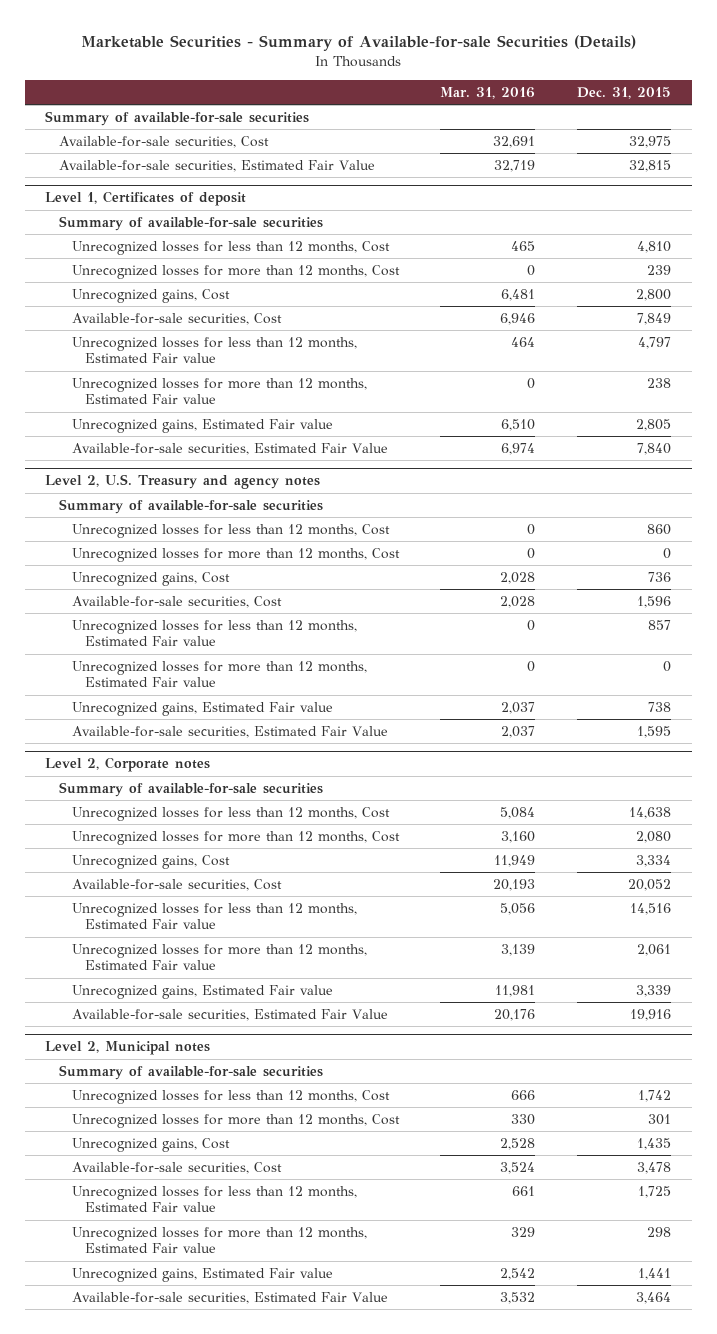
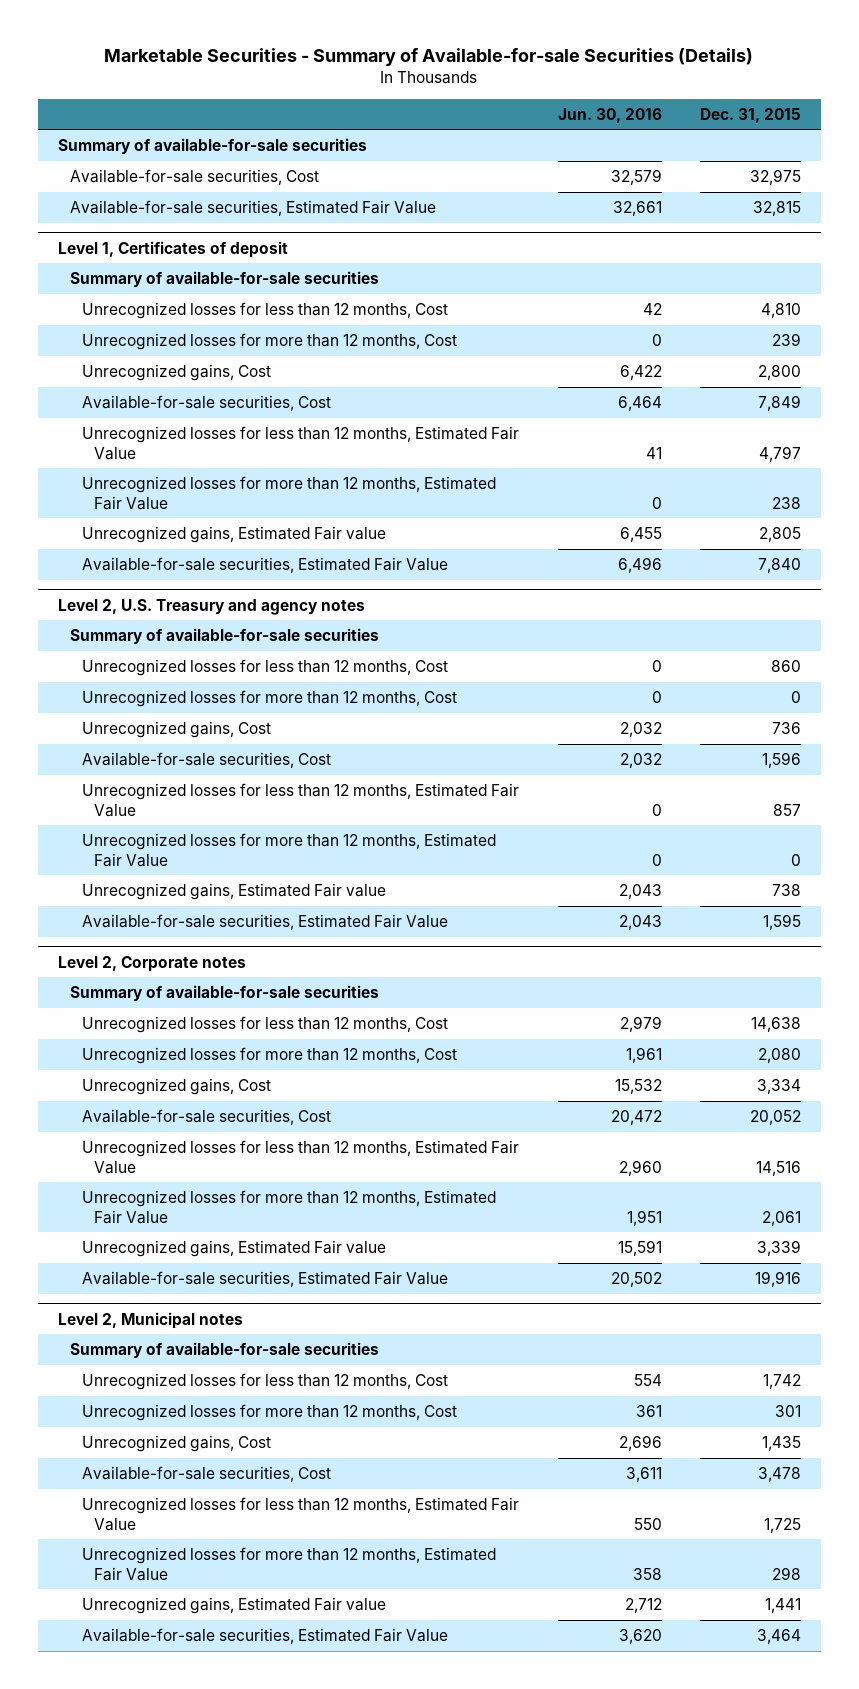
- | Mar. 31, 2016 | Dec. 31, 2015
+ | Jun. 30, 2016 | Dec. 31, 2015
@ Level 1, Certificates of deposit
- Unrecognized losses for less than 12 months, Estimated Fair value | 464 | 4,797
- Unrecognized losses for more than 12 months, Estimated Fair value | 0 | 238
+ Unrecognized losses for less than 12 months, Estimated Fair Value | 41 | 4,797
+ Unrecognized losses for more than 12 months, Estimated Fair Value | 0 | 238
@ Level 2, U.S. Treasury and agency notes
- Unrecognized losses for less than 12 months, Estimated Fair value | 0 | 857
- Unrecognized losses for more than 12 months, Estimated Fair value | 0 | 0
+ Unrecognized losses for less than 12 months, Estimated Fair Value | 0 | 857
+ Unrecognized losses for more than 12 months, Estimated Fair Value | 0 | 0
@ Level 2, Corporate notes
- Unrecognized losses for less than 12 months, Estimated Fair value | 5,056 | 14,516
- Unrecognized losses for more than 12 months, Estimated Fair value | 3,139 | 2,061
+ Unrecognized losses for less than 12 months, Estimated Fair Value | 2,960 | 14,516
+ Unrecognized losses for more than 12 months, Estimated Fair Value | 1,951 | 2,061
@ Level 2, Municipal notes
- Unrecognized losses for less than 12 months, Estimated Fair value | 661 | 1,725
- Unrecognized losses for more than 12 months, Estimated Fair value | 329 | 298
+ Unrecognized losses for less than 12 months, Estimated Fair Value | 550 | 1,725
+ Unrecognized losses for more than 12 months, Estimated Fair Value | 358 | 298

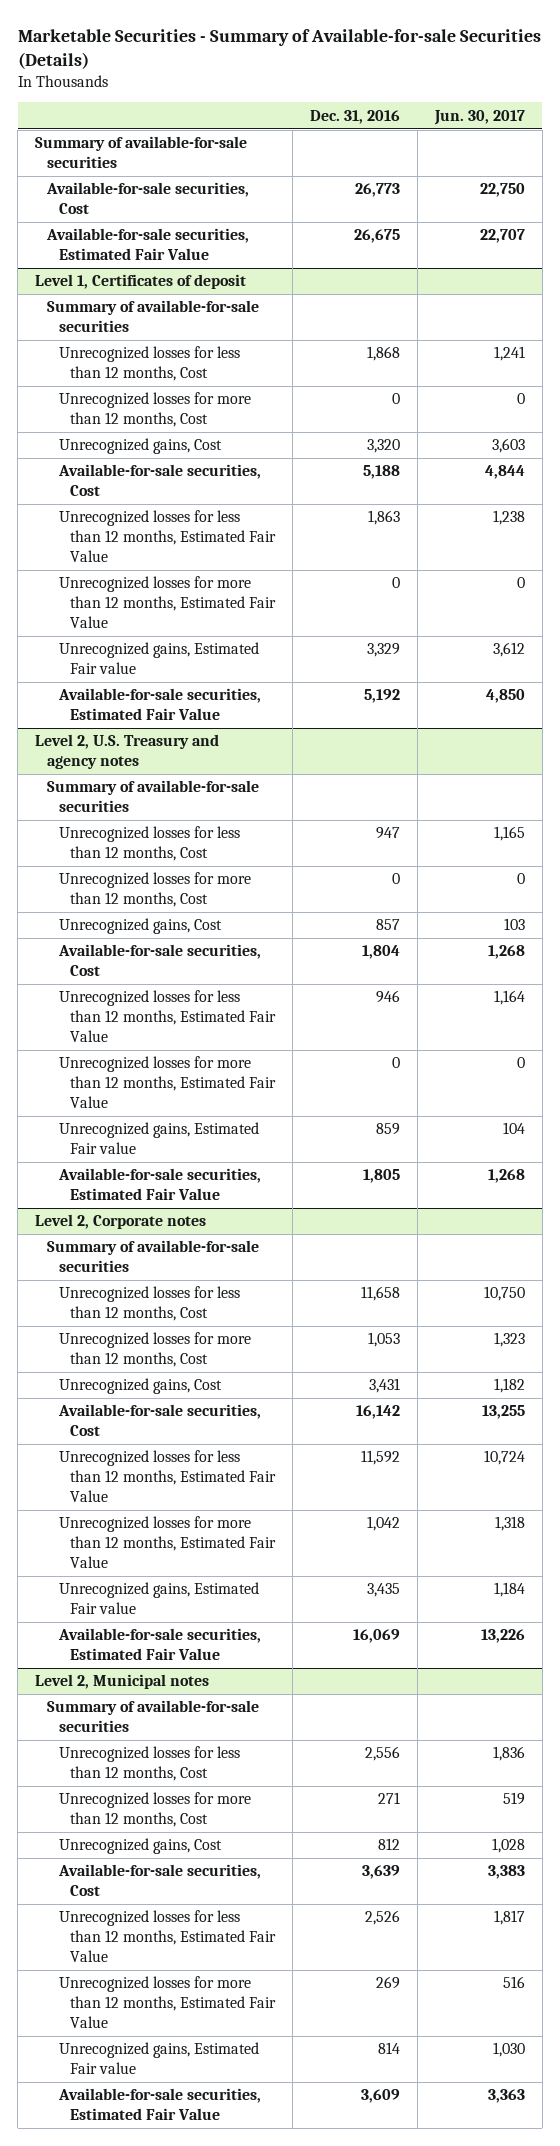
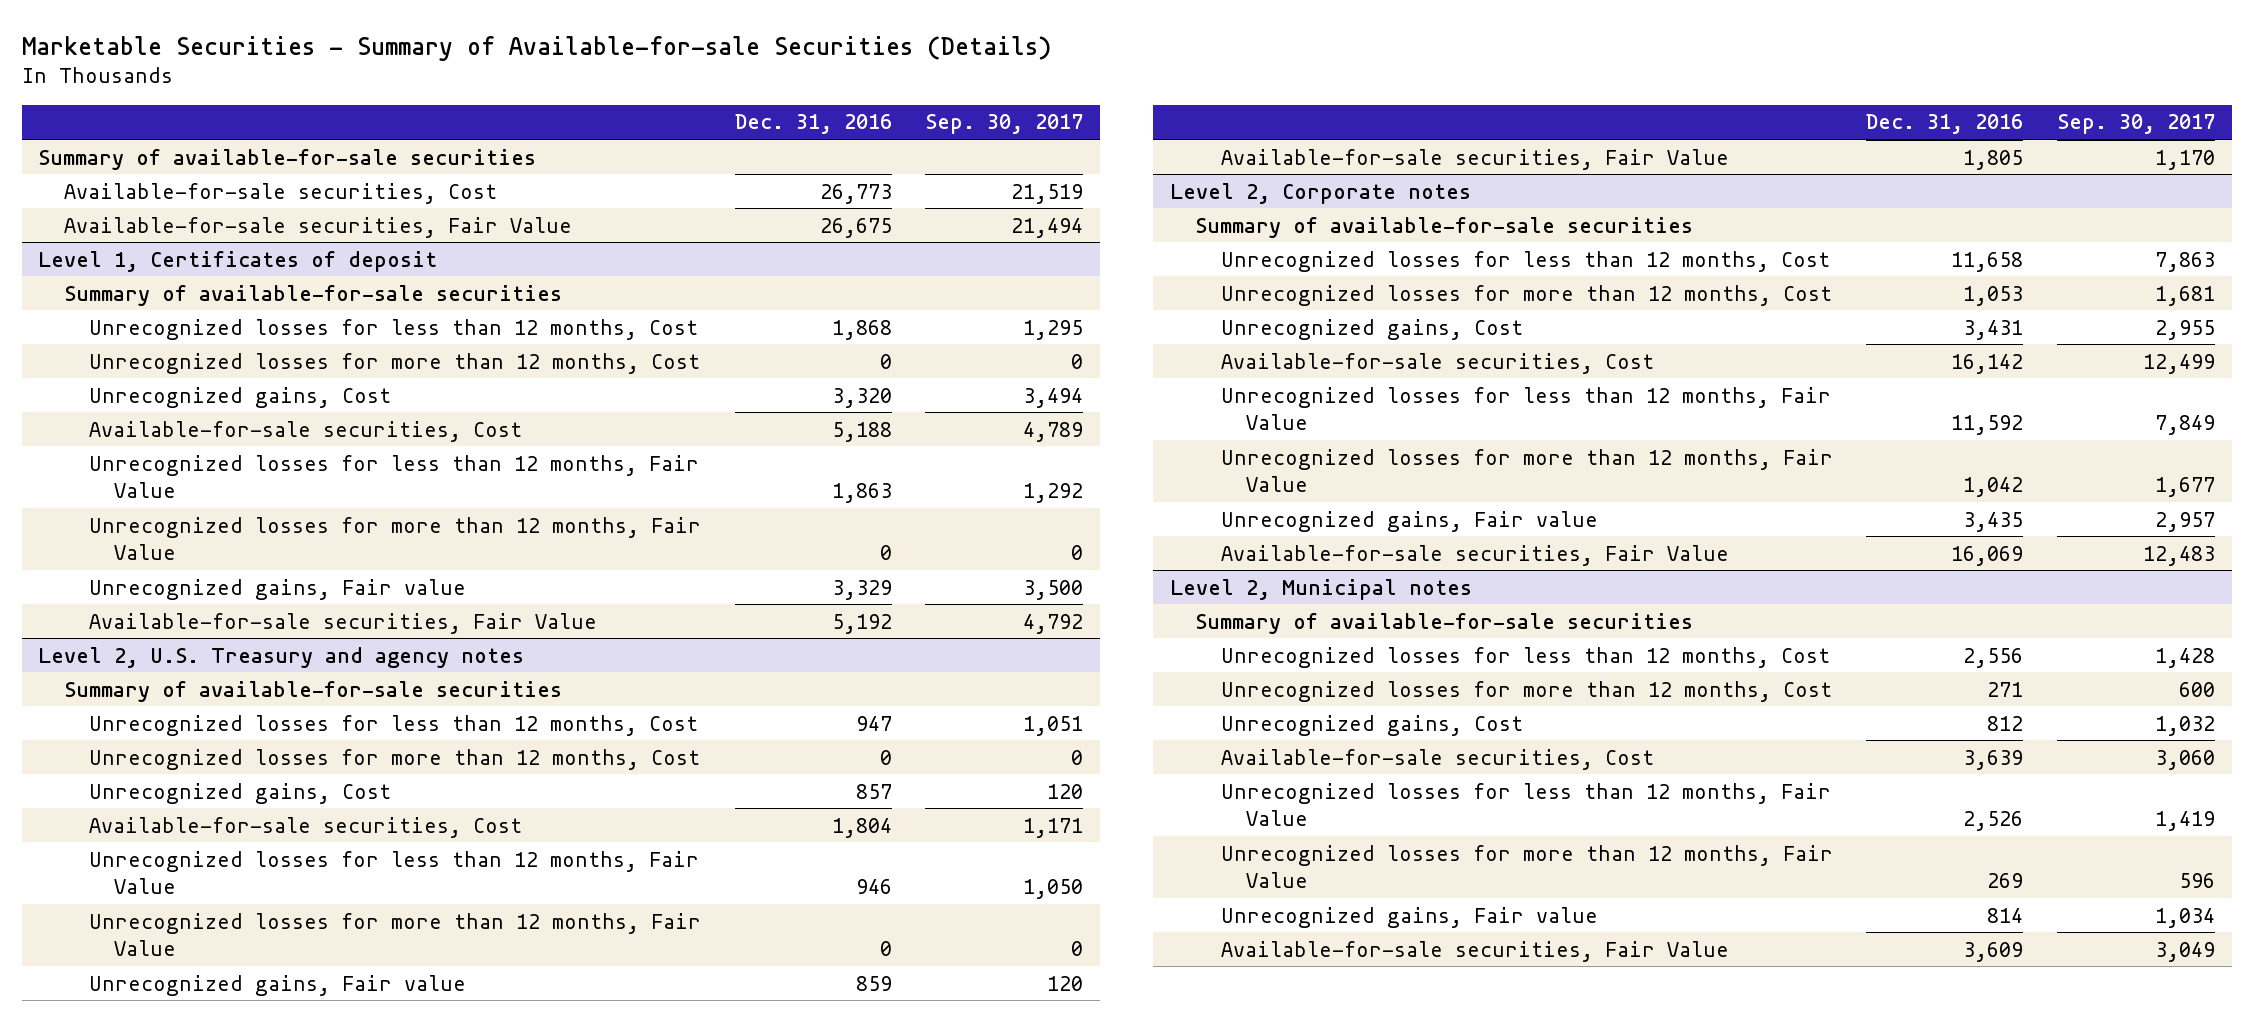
- | Dec. 31, 2016 | Jun. 30, 2017
+ | Dec. 31, 2016 | Sep. 30, 2017
- Available-for-sale securities, Estimated Fair Value | 26,675 | 22,707
+ Available-for-sale securities, Fair Value | 26,675 | 21,494
@ Level 1, Certificates of deposit
- Unrecognized losses for less than 12 months, Estimated Fair Value | 1,863 | 1,238
- Unrecognized losses for more than 12 months, Estimated Fair Value | 0 | 0
- Unrecognized gains, Estimated Fair value | 3,329 | 3,612
- Available-for-sale securities, Estimated Fair Value | 5,192 | 4,850
+ Unrecognized losses for less than 12 months, Fair Value | 1,863 | 1,292
+ Unrecognized losses for more than 12 months, Fair Value | 0 | 0
+ Unrecognized gains, Fair value | 3,329 | 3,500
+ Available-for-sale securities, Fair Value | 5,192 | 4,792
@ Level 2, U.S. Treasury and agency notes
- Unrecognized losses for less than 12 months, Estimated Fair Value | 946 | 1,164
- Unrecognized losses for more than 12 months, Estimated Fair Value | 0 | 0
- Unrecognized gains, Estimated Fair value | 859 | 104
- Available-for-sale securities, Estimated Fair Value | 1,805 | 1,268
+ Unrecognized losses for less than 12 months, Fair Value | 946 | 1,050
+ Unrecognized losses for more than 12 months, Fair Value | 0 | 0
+ Unrecognized gains, Fair value | 859 | 120
+ Available-for-sale securities, Fair Value | 1,805 | 1,170
@ Level 2, Corporate notes
- Unrecognized losses for less than 12 months, Estimated Fair Value | 11,592 | 10,724
- Unrecognized losses for more than 12 months, Estimated Fair Value | 1,042 | 1,318
- Unrecognized gains, Estimated Fair value | 3,435 | 1,184
- Available-for-sale securities, Estimated Fair Value | 16,069 | 13,226
+ Unrecognized losses for less than 12 months, Fair Value | 11,592 | 7,849
+ Unrecognized losses for more than 12 months, Fair Value | 1,042 | 1,677
+ Unrecognized gains, Fair value | 3,435 | 2,957
+ Available-for-sale securities, Fair Value | 16,069 | 12,483
@ Level 2, Municipal notes
- Unrecognized losses for less than 12 months, Estimated Fair Value | 2,526 | 1,817
- Unrecognized losses for more than 12 months, Estimated Fair Value | 269 | 516
- Unrecognized gains, Estimated Fair value | 814 | 1,030
- Available-for-sale securities, Estimated Fair Value | 3,609 | 3,363
+ Unrecognized losses for less than 12 months, Fair Value | 2,526 | 1,419
+ Unrecognized losses for more than 12 months, Fair Value | 269 | 596
+ Unrecognized gains, Fair value | 814 | 1,034
+ Available-for-sale securities, Fair Value | 3,609 | 3,049

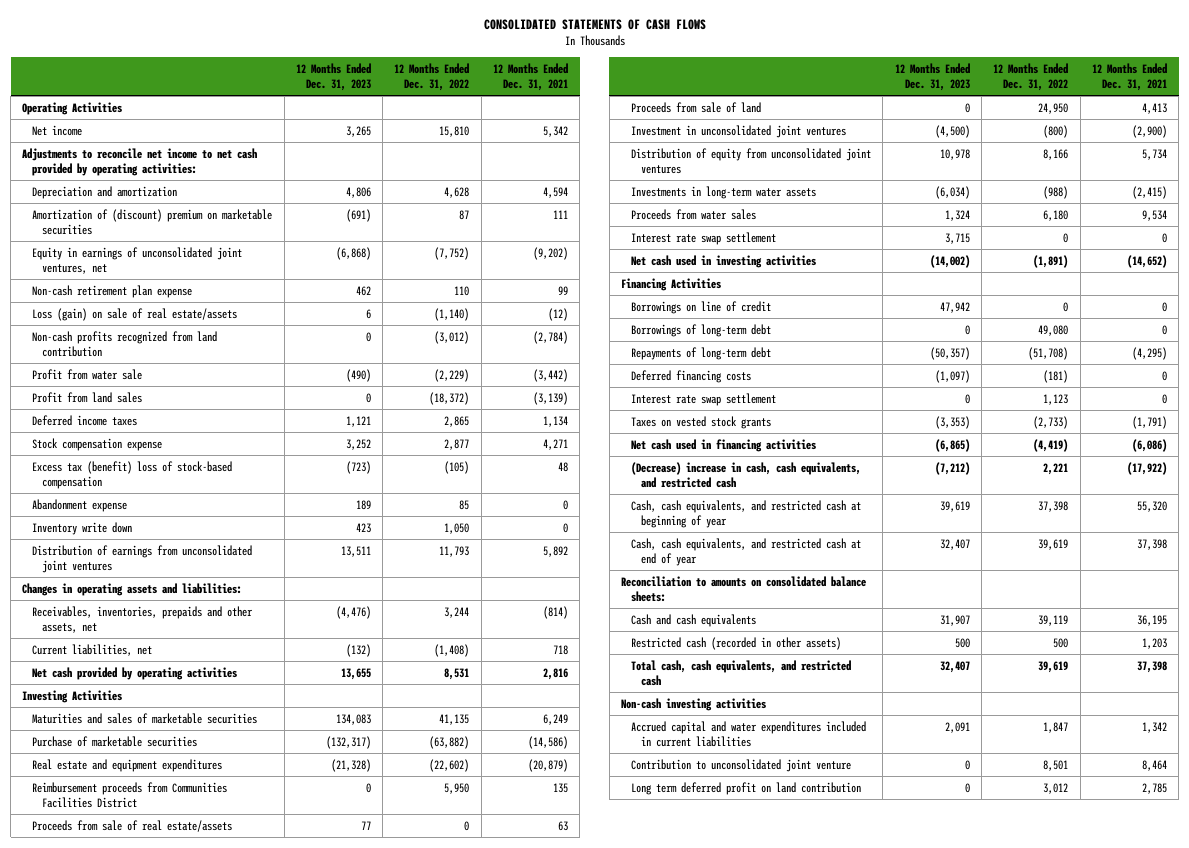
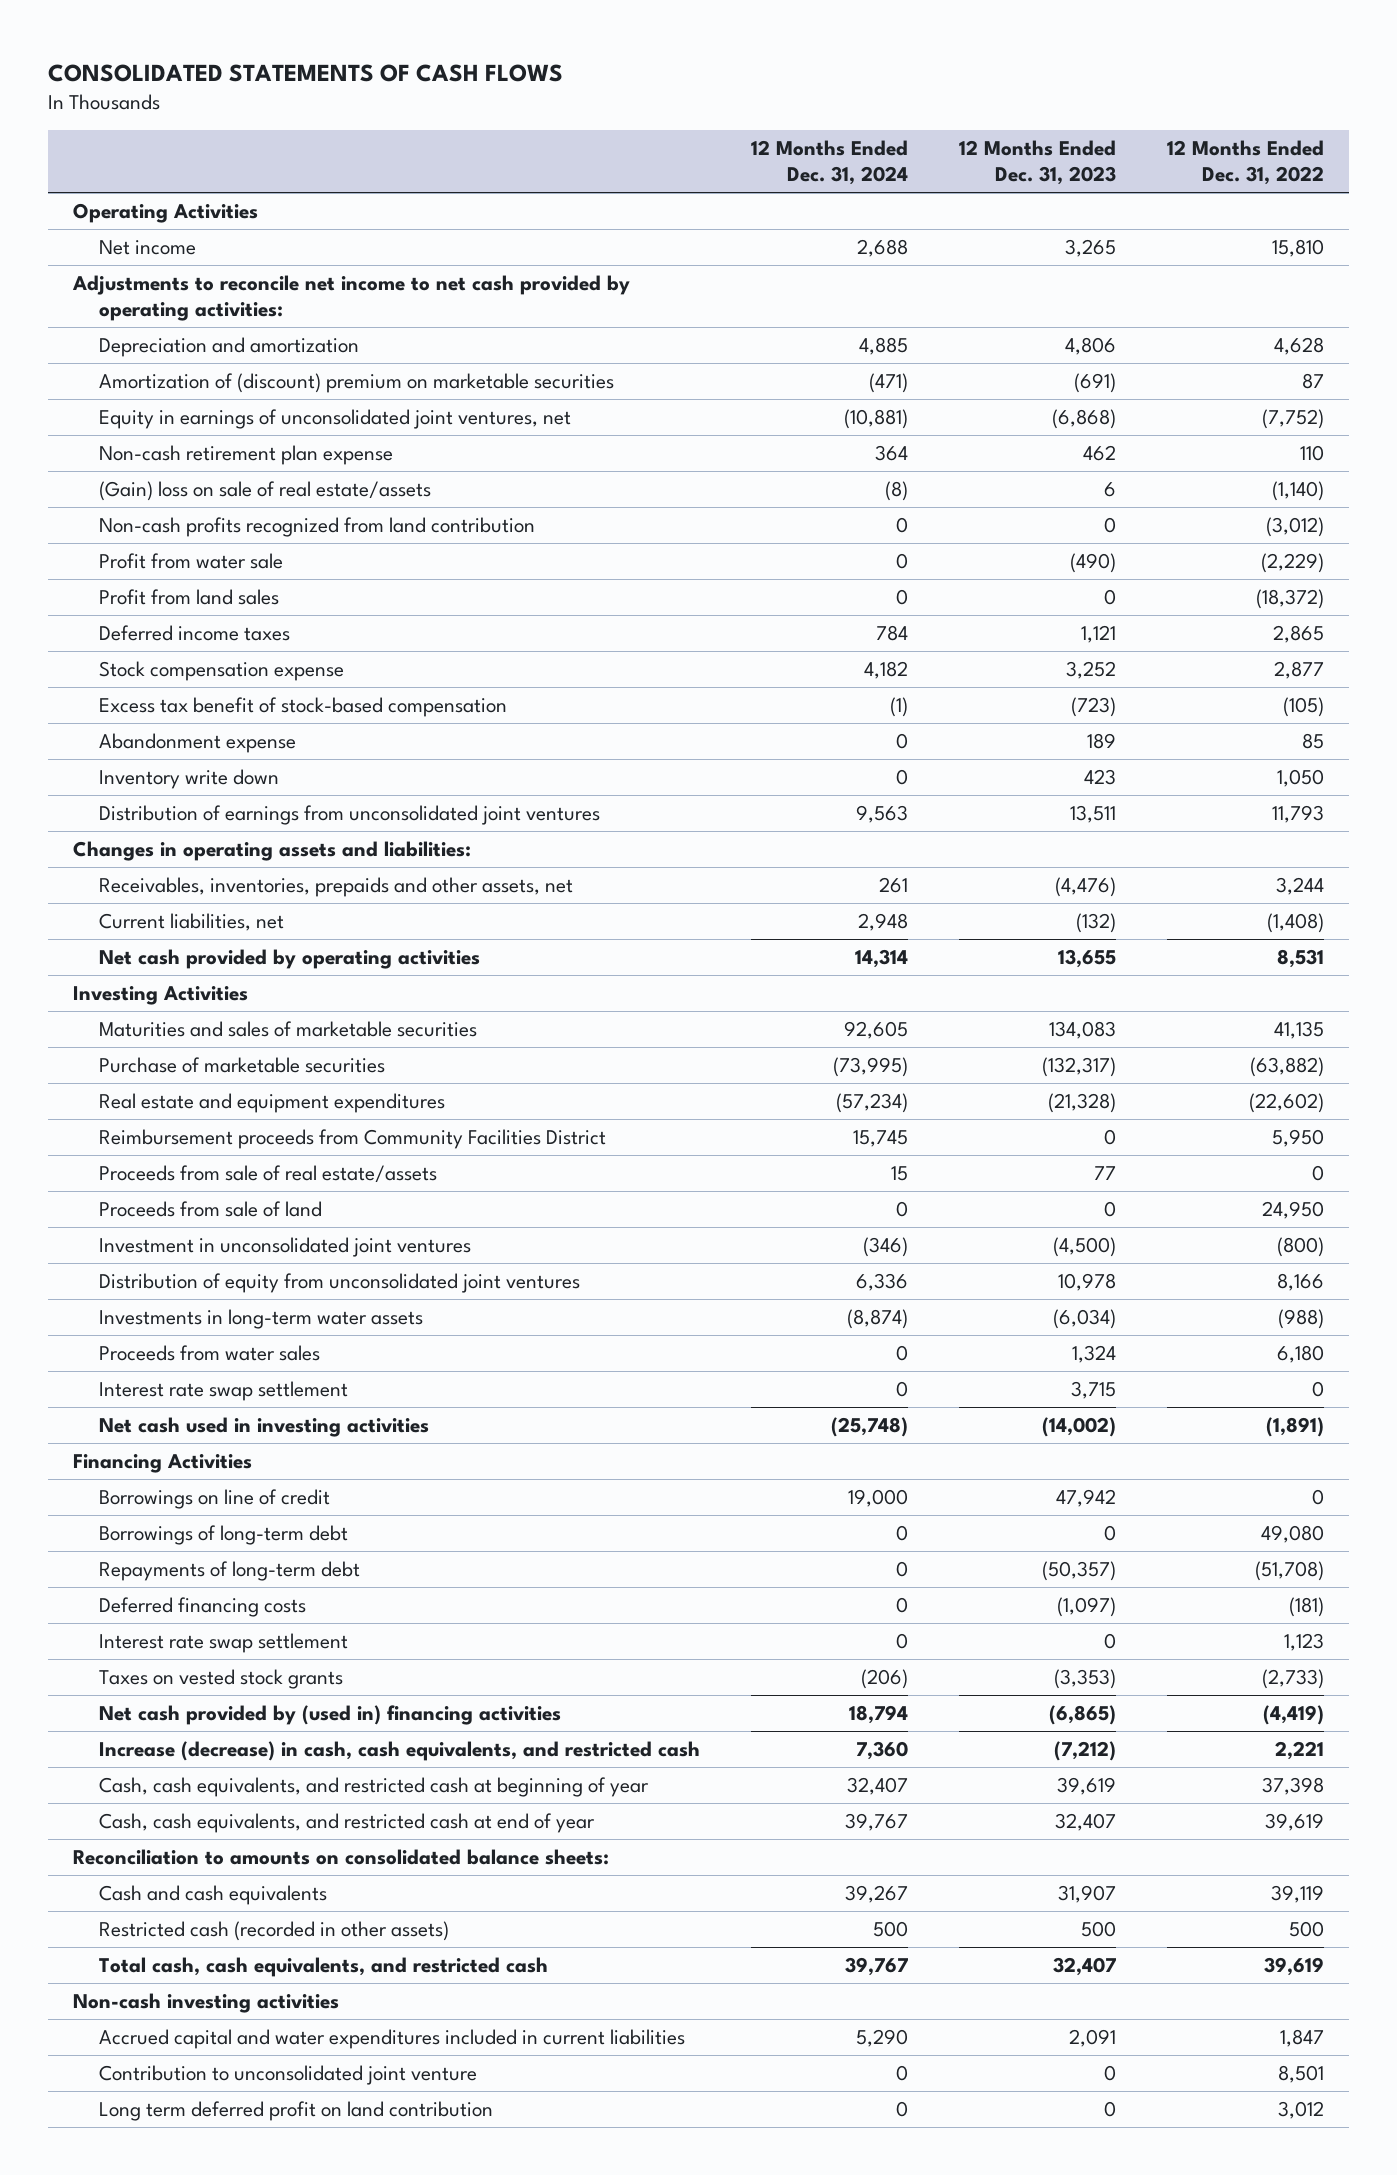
- | 12 Months Ended Dec. 31, 2023 | 12 Months Ended Dec. 31, 2022 | 12 Months Ended Dec. 31, 2021
+ | 12 Months Ended Dec. 31, 2024 | 12 Months Ended Dec. 31, 2023 | 12 Months Ended Dec. 31, 2022
- Loss (gain) on sale of real estate/assets | 6 | (1,140) | (12)
+ (Gain) loss on sale of real estate/assets | (8) | 6 | (1,140)
- Excess tax (benefit) loss of stock-based compensation | (723) | (105) | 48
+ Excess tax benefit of stock-based compensation | (1) | (723) | (105)
- Reimbursement proceeds from Communities Facilities District | 0 | 5,950 | 135
+ Reimbursement proceeds from Community Facilities District | 15,745 | 0 | 5,950
- Net cash used in financing activities | (6,865) | (4,419) | (6,086)
- (Decrease) increase in cash, cash equivalents, and restricted cash | (7,212) | 2,221 | (17,922)
+ Net cash provided by (used in) financing activities | 18,794 | (6,865) | (4,419)
+ Increase (decrease) in cash, cash equivalents, and restricted cash | 7,360 | (7,212) | 2,221

